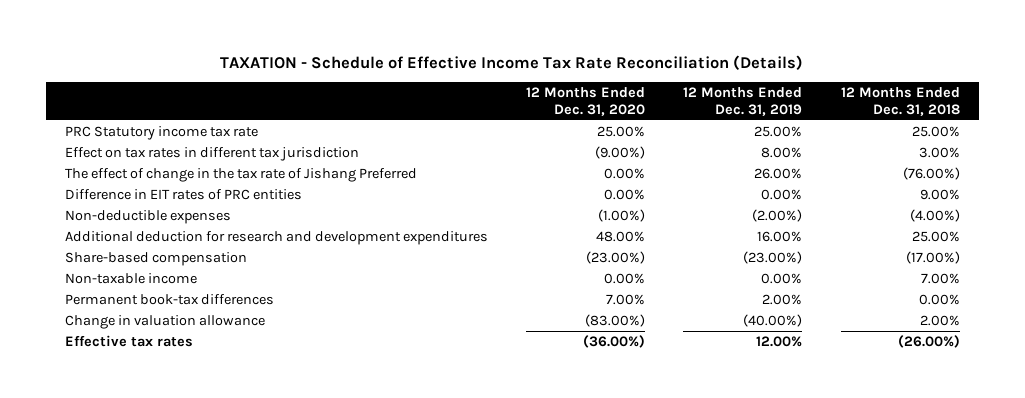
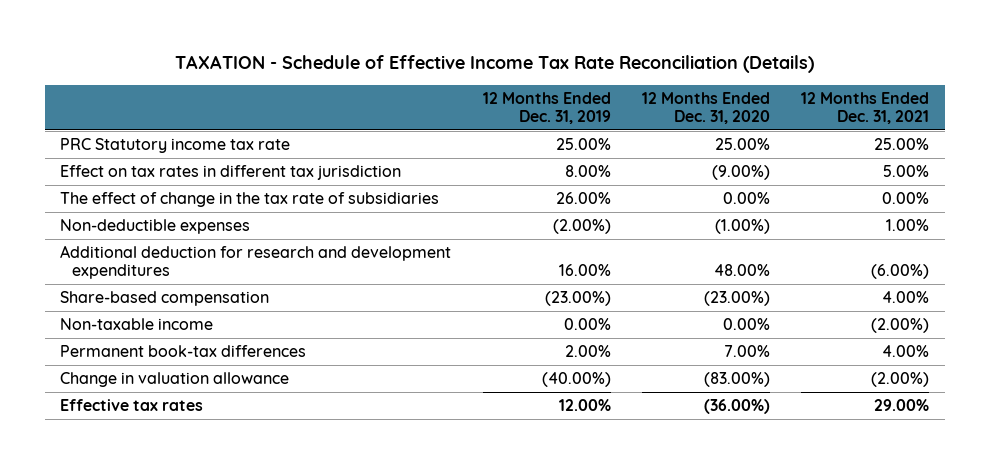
- | 12 Months Ended Dec. 31, 2020 | 12 Months Ended Dec. 31, 2019 | 12 Months Ended Dec. 31, 2018
+ | 12 Months Ended Dec. 31, 2019 | 12 Months Ended Dec. 31, 2020 | 12 Months Ended Dec. 31, 2021
- The effect of change in the tax rate of Jishang Preferred | 0.00% | 26.00% | (76.00%)
- Difference in EIT rates of PRC entities | 0.00% | 0.00% | 9.00%
+ The effect of change in the tax rate of subsidiaries | 26.00% | 0.00% | 0.00%

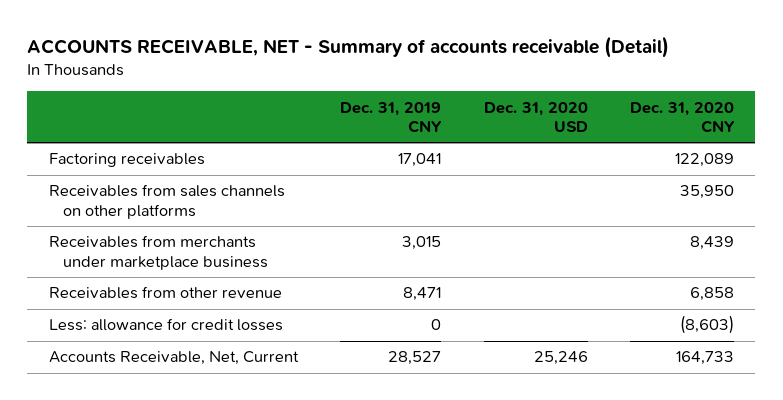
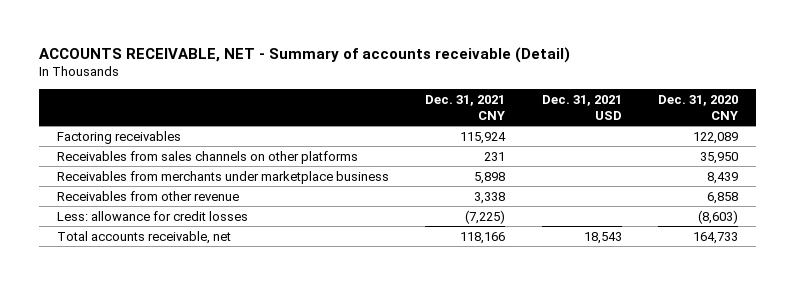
- | Dec. 31, 2019 CNY | Dec. 31, 2020 USD | Dec. 31, 2020 CNY
+ | Dec. 31, 2021 CNY | Dec. 31, 2021 USD | Dec. 31, 2020 CNY
- Accounts Receivable, Net, Current | 28,527 | 25,246 | 164,733
+ Total accounts receivable, net | 118,166 | 18,543 | 164,733

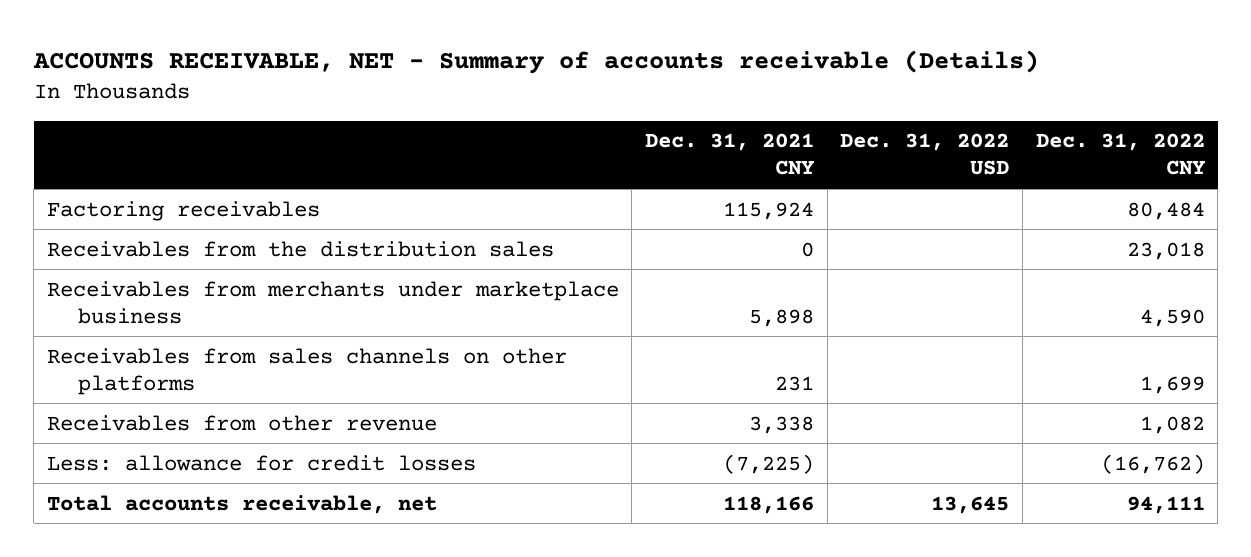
- ACCOUNTS RECEIVABLE, NET - Summary of accounts receivable (Detail)
+ ACCOUNTS RECEIVABLE, NET - Summary of accounts receivable (Details)
- | Dec. 31, 2021 CNY | Dec. 31, 2021 USD | Dec. 31, 2020 CNY
+ | Dec. 31, 2021 CNY | Dec. 31, 2022 USD | Dec. 31, 2022 CNY
+ Receivables from the distribution sales | 0 | | 23,018
moved down: Receivables from sales channels on other platforms | 231 | | 1,699

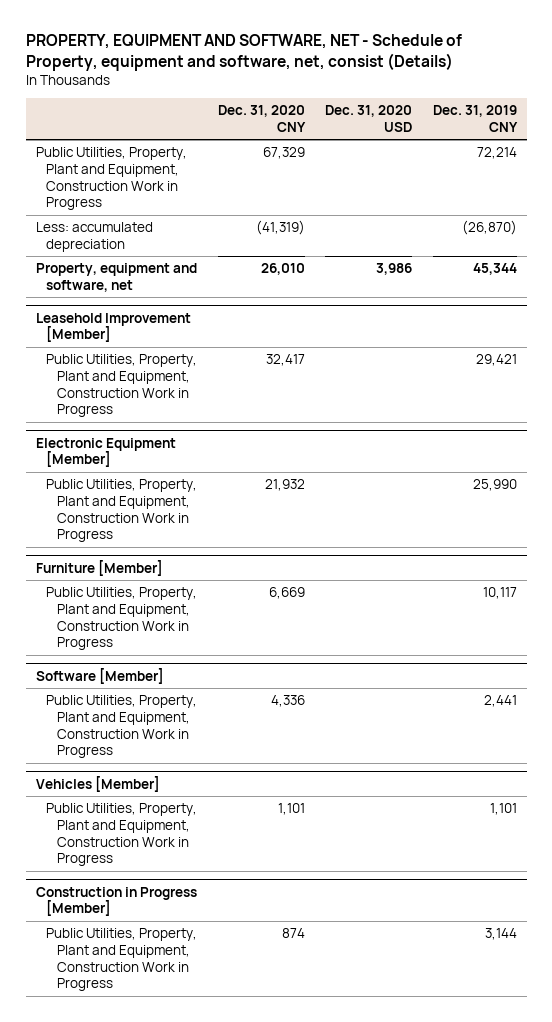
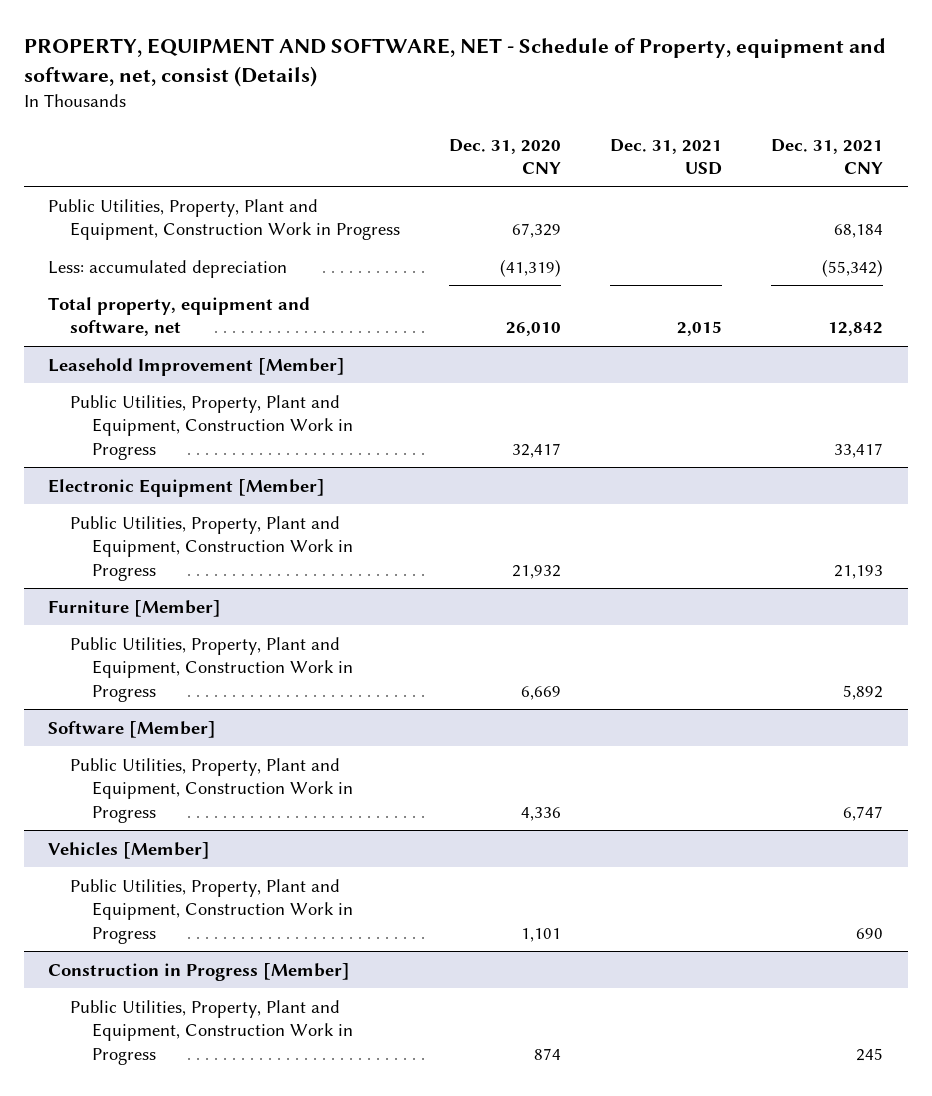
- | Dec. 31, 2020 CNY | Dec. 31, 2020 USD | Dec. 31, 2019 CNY
+ | Dec. 31, 2020 CNY | Dec. 31, 2021 USD | Dec. 31, 2021 CNY
- Property, equipment and software, net | 26,010 | 3,986 | 45,344
+ Total property, equipment and software, net | 26,010 | 2,015 | 12,842

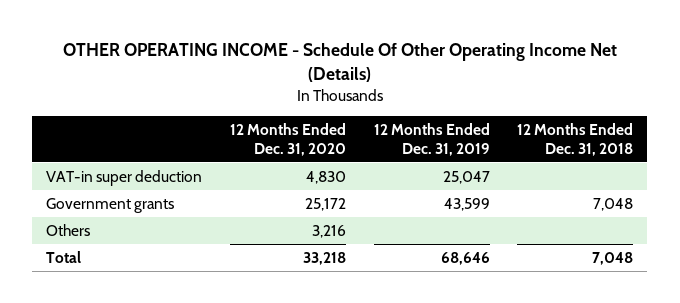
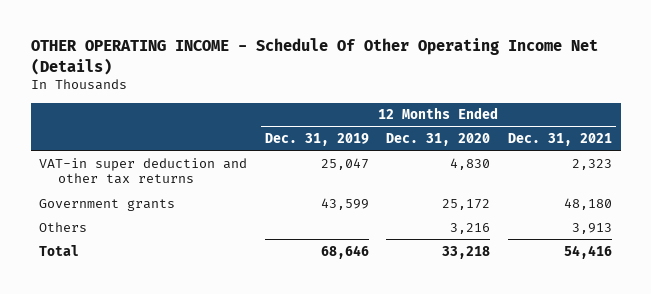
- | 12 Months Ended Dec. 31, 2020 | 12 Months Ended Dec. 31, 2019 | 12 Months Ended Dec. 31, 2018
+ | 12 Months Ended Dec. 31, 2019 | 12 Months Ended Dec. 31, 2020 | 12 Months Ended Dec. 31, 2021
- VAT-in super deduction | 4,830 | 25,047 |
+ VAT-in super deduction and other tax returns | 25,047 | 4,830 | 2,323

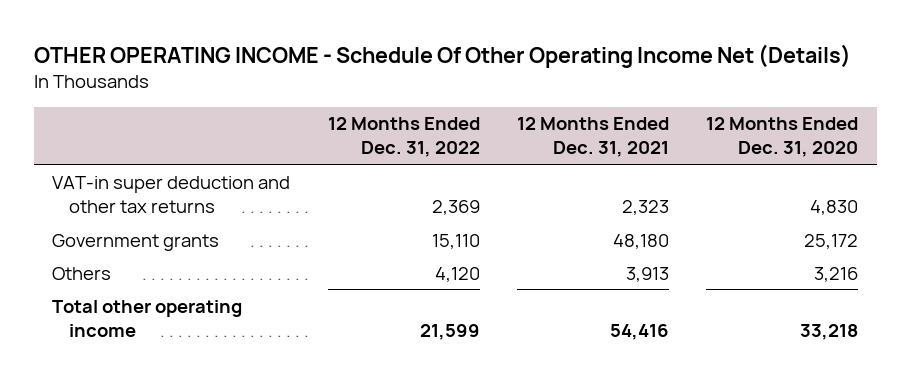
- | 12 Months Ended Dec. 31, 2019 | 12 Months Ended Dec. 31, 2020 | 12 Months Ended Dec. 31, 2021
+ | 12 Months Ended Dec. 31, 2022 | 12 Months Ended Dec. 31, 2021 | 12 Months Ended Dec. 31, 2020
- Total | 68,646 | 33,218 | 54,416
+ Total other operating income | 21,599 | 54,416 | 33,218

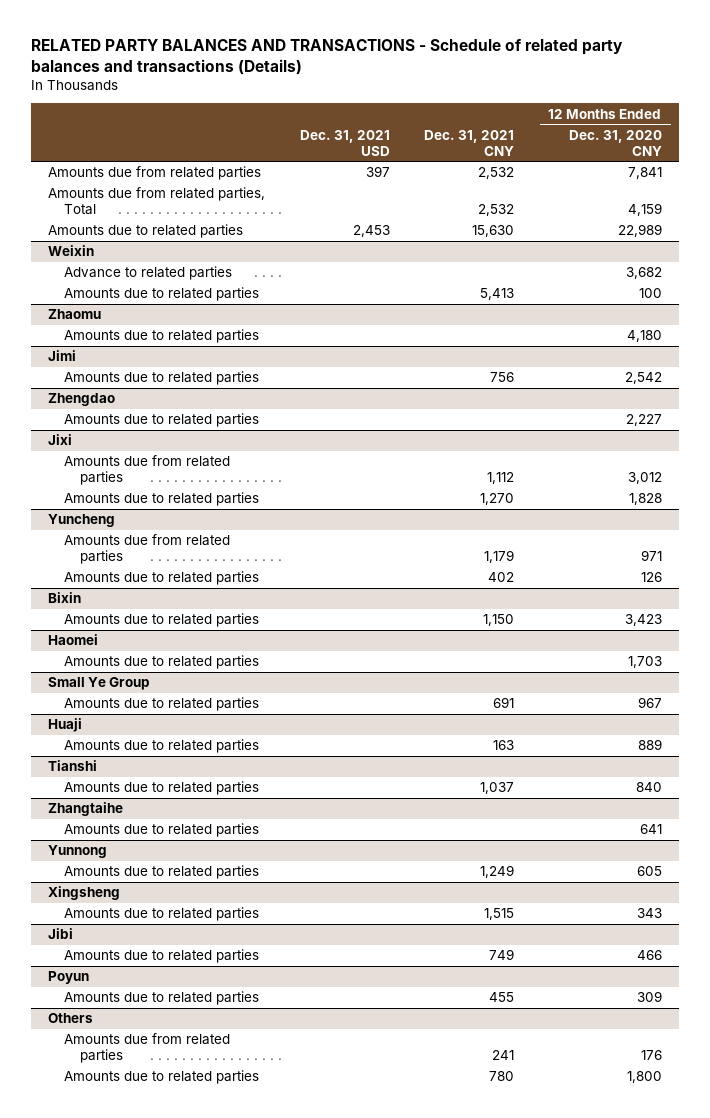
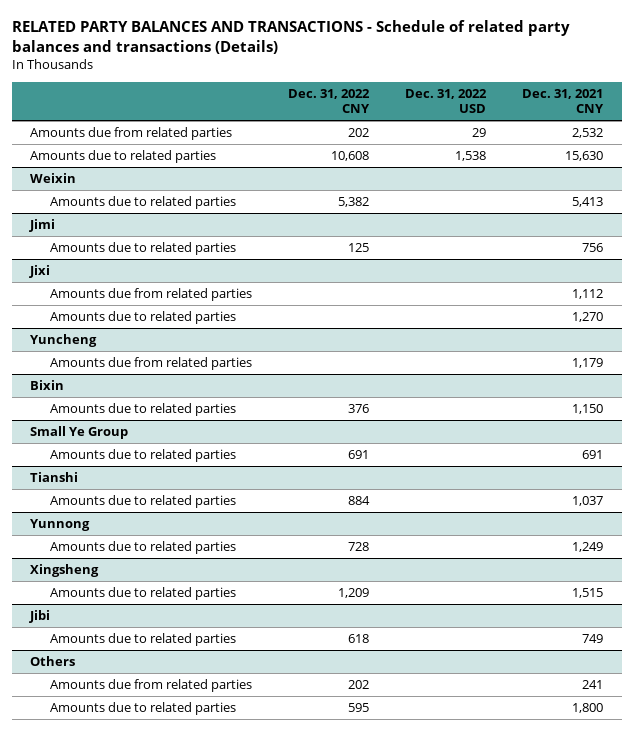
- | Dec. 31, 2021 USD | Dec. 31, 2021 CNY | 12 Months Ended Dec. 31, 2020 CNY
+ | Dec. 31, 2022 CNY | Dec. 31, 2022 USD | Dec. 31, 2021 CNY
- Amounts due from related parties, Total | | 2,532 | 4,159
@ Weixin
- Advance to related parties | | | 3,682
- Zhaomu
- Amounts due to related parties | | | 4,180
- Zhengdao
- Amounts due to related parties | | | 2,227
@ Yuncheng
- Amounts due to related parties | | 402 | 126
- Haomei
- Amounts due to related parties | | | 1,703
- Huaji
- Amounts due to related parties | | 163 | 889
- Zhangtaihe
- Amounts due to related parties | | | 641
- Poyun
- Amounts due to related parties | | 455 | 309
@ Others
- Amounts due to related parties | | 780 | 1,800
+ Amounts due to related parties | 595 | | 1,800

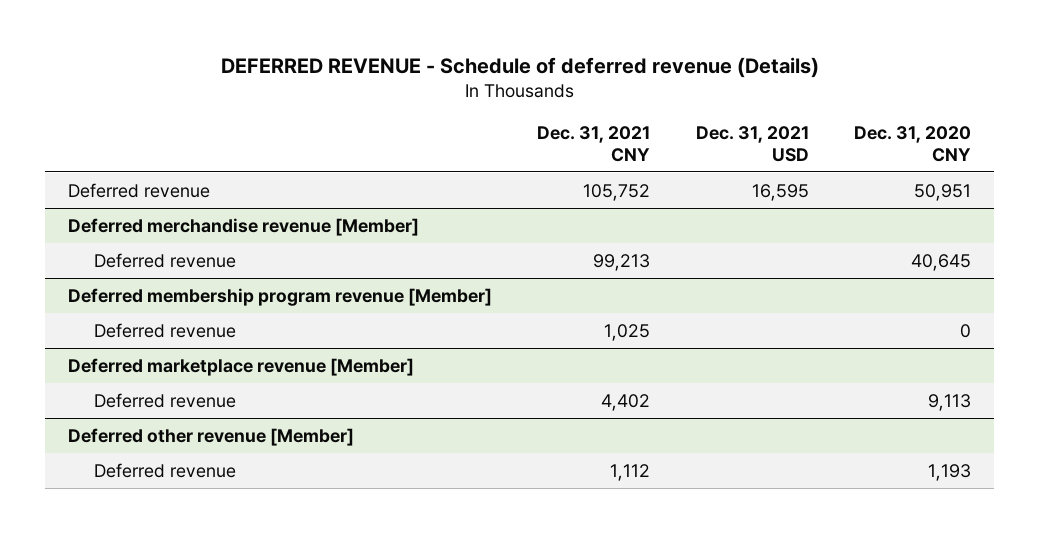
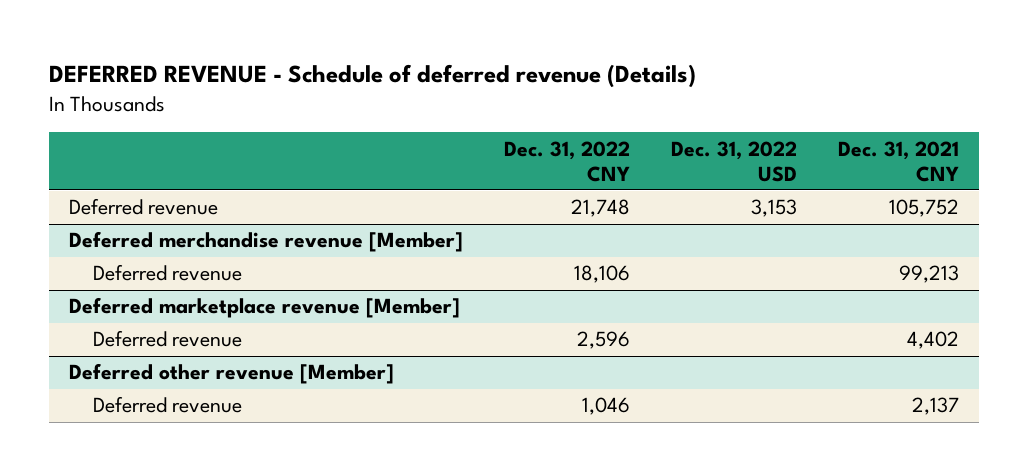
- | Dec. 31, 2021 CNY | Dec. 31, 2021 USD | Dec. 31, 2020 CNY
+ | Dec. 31, 2022 CNY | Dec. 31, 2022 USD | Dec. 31, 2021 CNY
- Deferred membership program revenue [Member]
- Deferred revenue | 1,025 | | 0
@ Deferred other revenue [Member]
- Deferred revenue | 1,112 | | 1,193
+ Deferred revenue | 1,046 | | 2,137

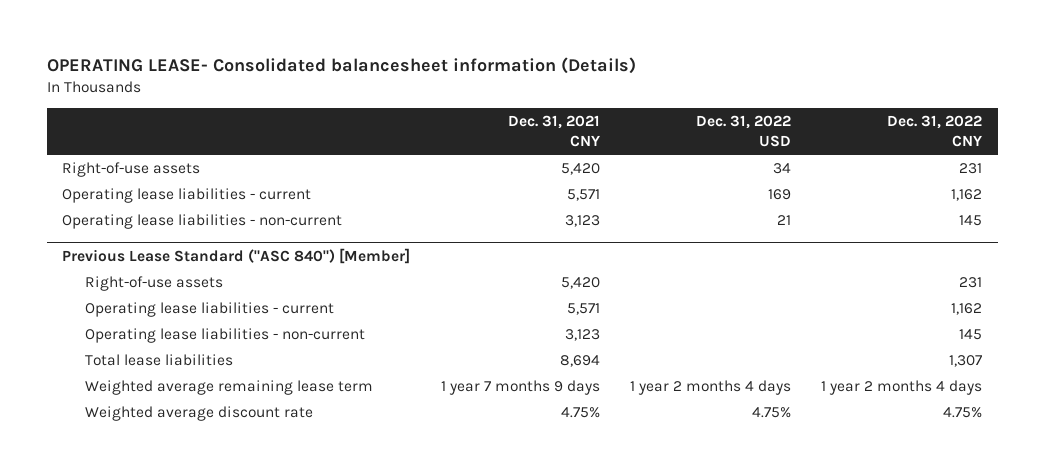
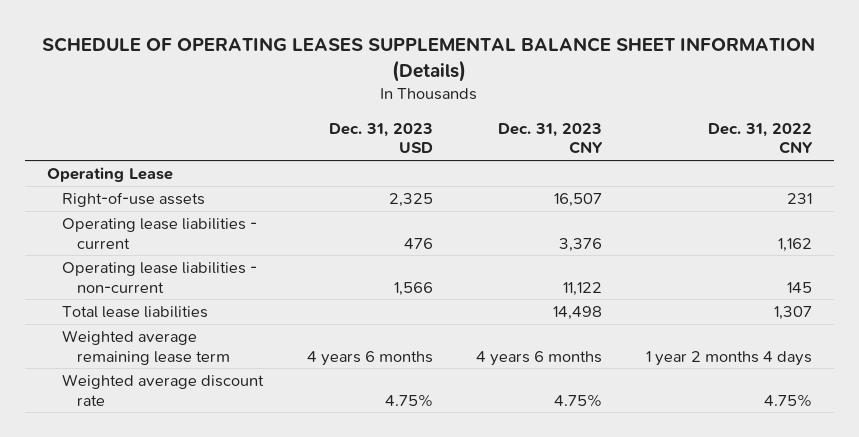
- OPERATING LEASE- Consolidated balancesheet information (Details)
+ SCHEDULE OF OPERATING LEASES SUPPLEMENTAL BALANCE SHEET INFORMATION (Details)
- | Dec. 31, 2021 CNY | Dec. 31, 2022 USD | Dec. 31, 2022 CNY
+ | Dec. 31, 2023 USD | Dec. 31, 2023 CNY | Dec. 31, 2022 CNY
- Right-of-use assets | 5,420 | 34 | 231
- Operating lease liabilities - current | 5,571 | 169 | 1,162
- Operating lease liabilities - non-current | 3,123 | 21 | 145
- Previous Lease Standard ("ASC 840") [Member]
+ Operating Lease

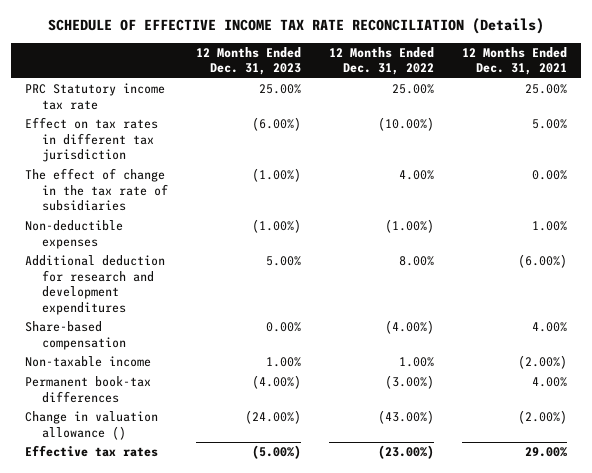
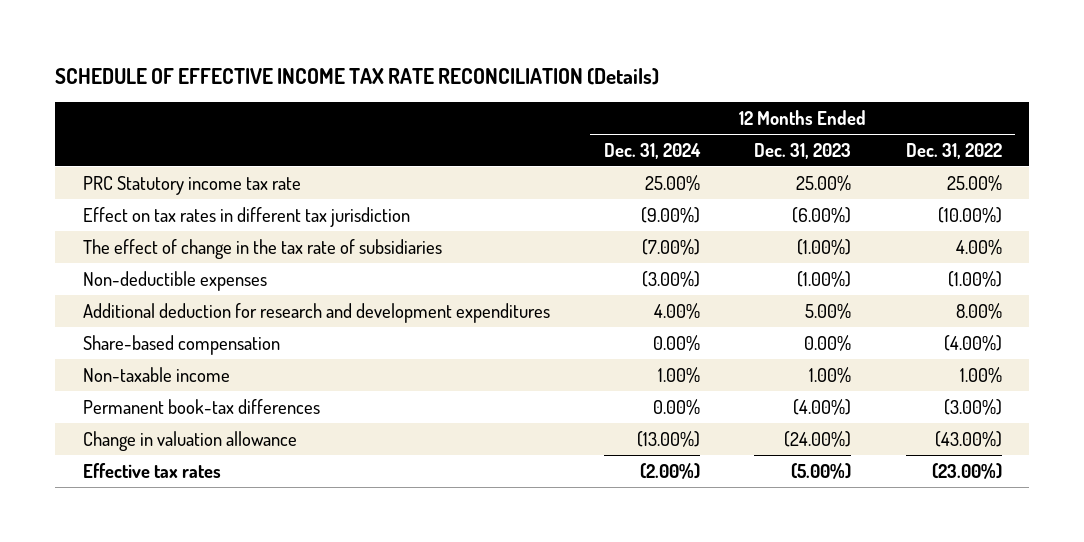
- | 12 Months Ended Dec. 31, 2023 | 12 Months Ended Dec. 31, 2022 | 12 Months Ended Dec. 31, 2021
+ | 12 Months Ended Dec. 31, 2024 | 12 Months Ended Dec. 31, 2023 | 12 Months Ended Dec. 31, 2022
- Change in valuation allowance () | (24.00%) | (43.00%) | (2.00%)
+ Change in valuation allowance | (13.00%) | (24.00%) | (43.00%)

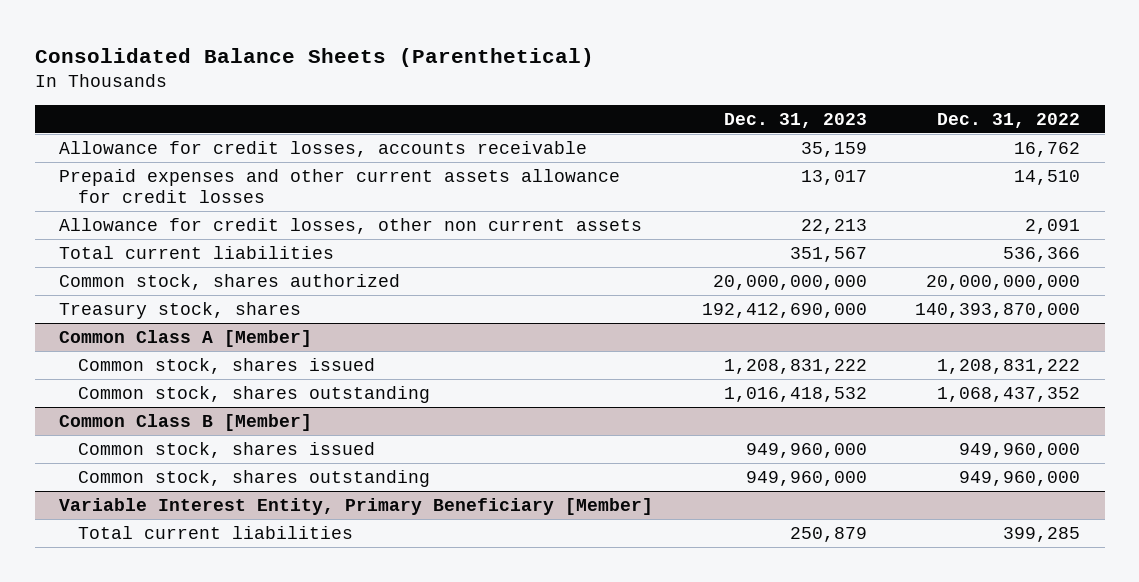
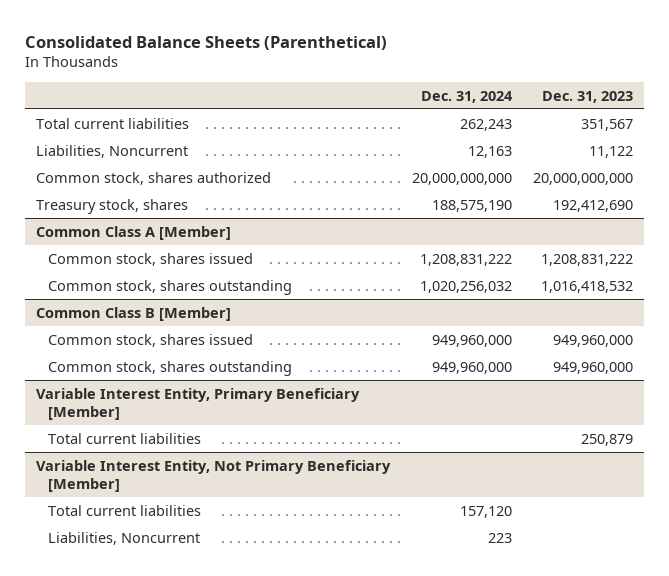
- | Dec. 31, 2023 | Dec. 31, 2022
+ | Dec. 31, 2024 | Dec. 31, 2023
- Allowance for credit losses, accounts receivable | 35,159 | 16,762
- Prepaid expenses and other current assets allowance for credit losses | 13,017 | 14,510
- Allowance for credit losses, other non current assets | 22,213 | 2,091
+ Liabilities, Noncurrent | 12,163 | 11,122
- Treasury stock, shares | 192,412,690,000 | 140,393,870,000
+ Treasury stock, shares | 188,575,190 | 192,412,690
+ Variable Interest Entity, Not Primary Beneficiary [Member]
+ Total current liabilities | 157,120 |
+ Liabilities, Noncurrent | 223 |

